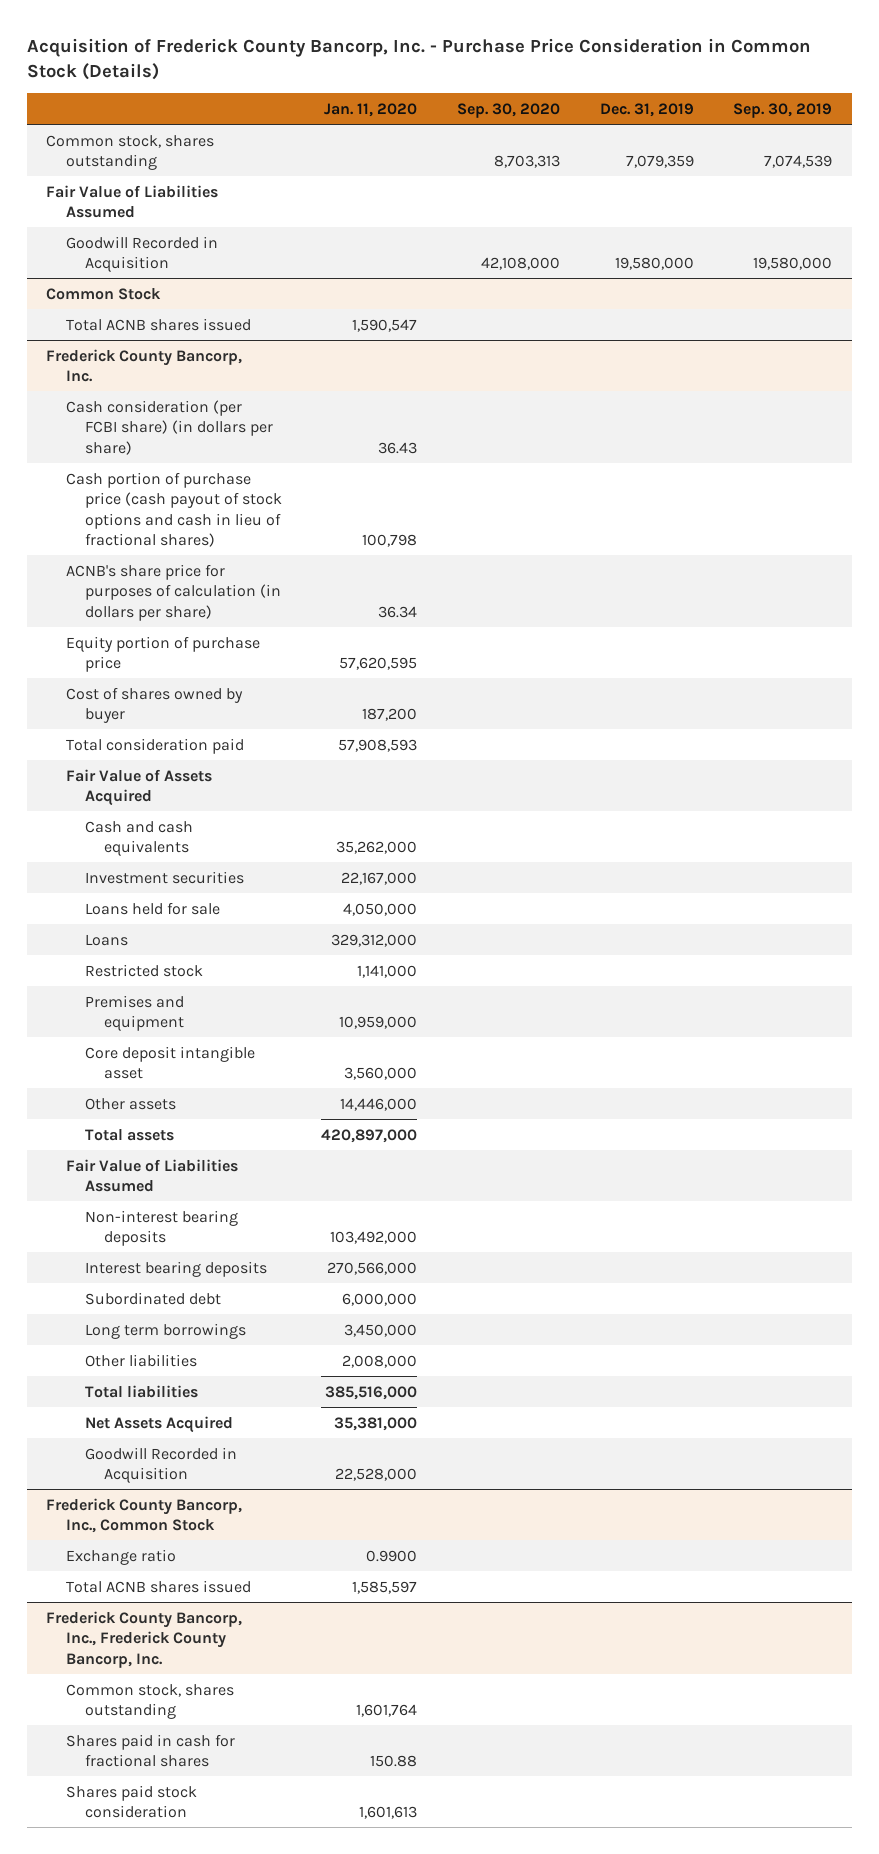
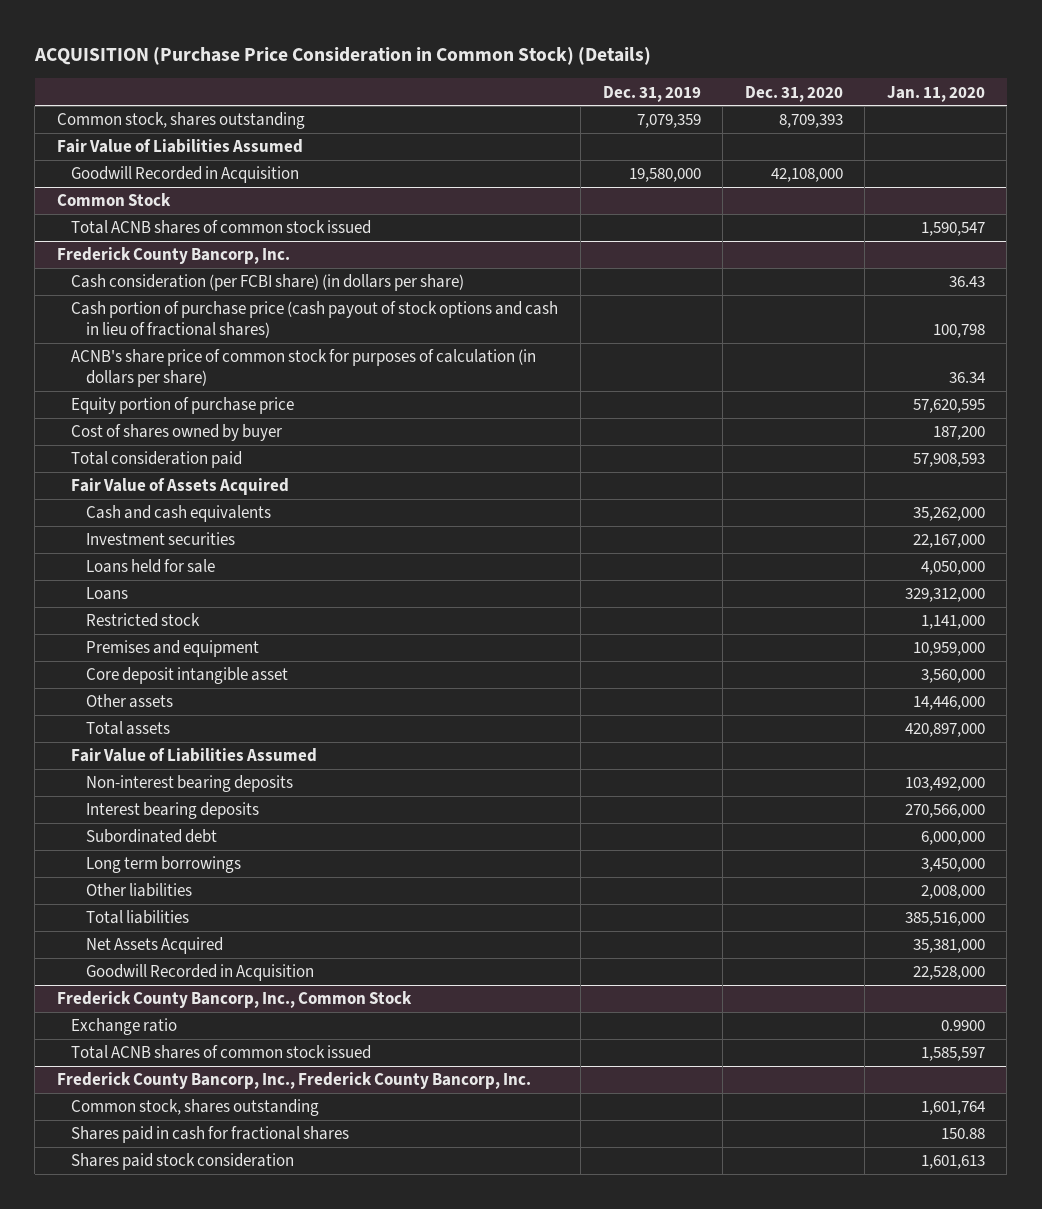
- Acquisition of Frederick County Bancorp, Inc. - Purchase Price Consideration in Common Stock (Details)
+ ACQUISITION (Purchase Price Consideration in Common Stock) (Details)
- | Jan. 11, 2020 | Sep. 30, 2020 | Dec. 31, 2019 | Sep. 30, 2019
+ | Dec. 31, 2019 | Dec. 31, 2020 | Jan. 11, 2020
@ Common Stock
- Total ACNB shares issued | 1,590,547 | | |
+ Total ACNB shares of common stock issued | | | 1,590,547
@ Frederick County Bancorp, Inc.
- ACNB's share price for purposes of calculation (in dollars per share) | 36.34 | | |
+ ACNB's share price of common stock for purposes of calculation (in dollars per share) | | | 36.34
@ Frederick County Bancorp, Inc., Common Stock
- Total ACNB shares issued | 1,585,597 | | |
+ Total ACNB shares of common stock issued | | | 1,585,597

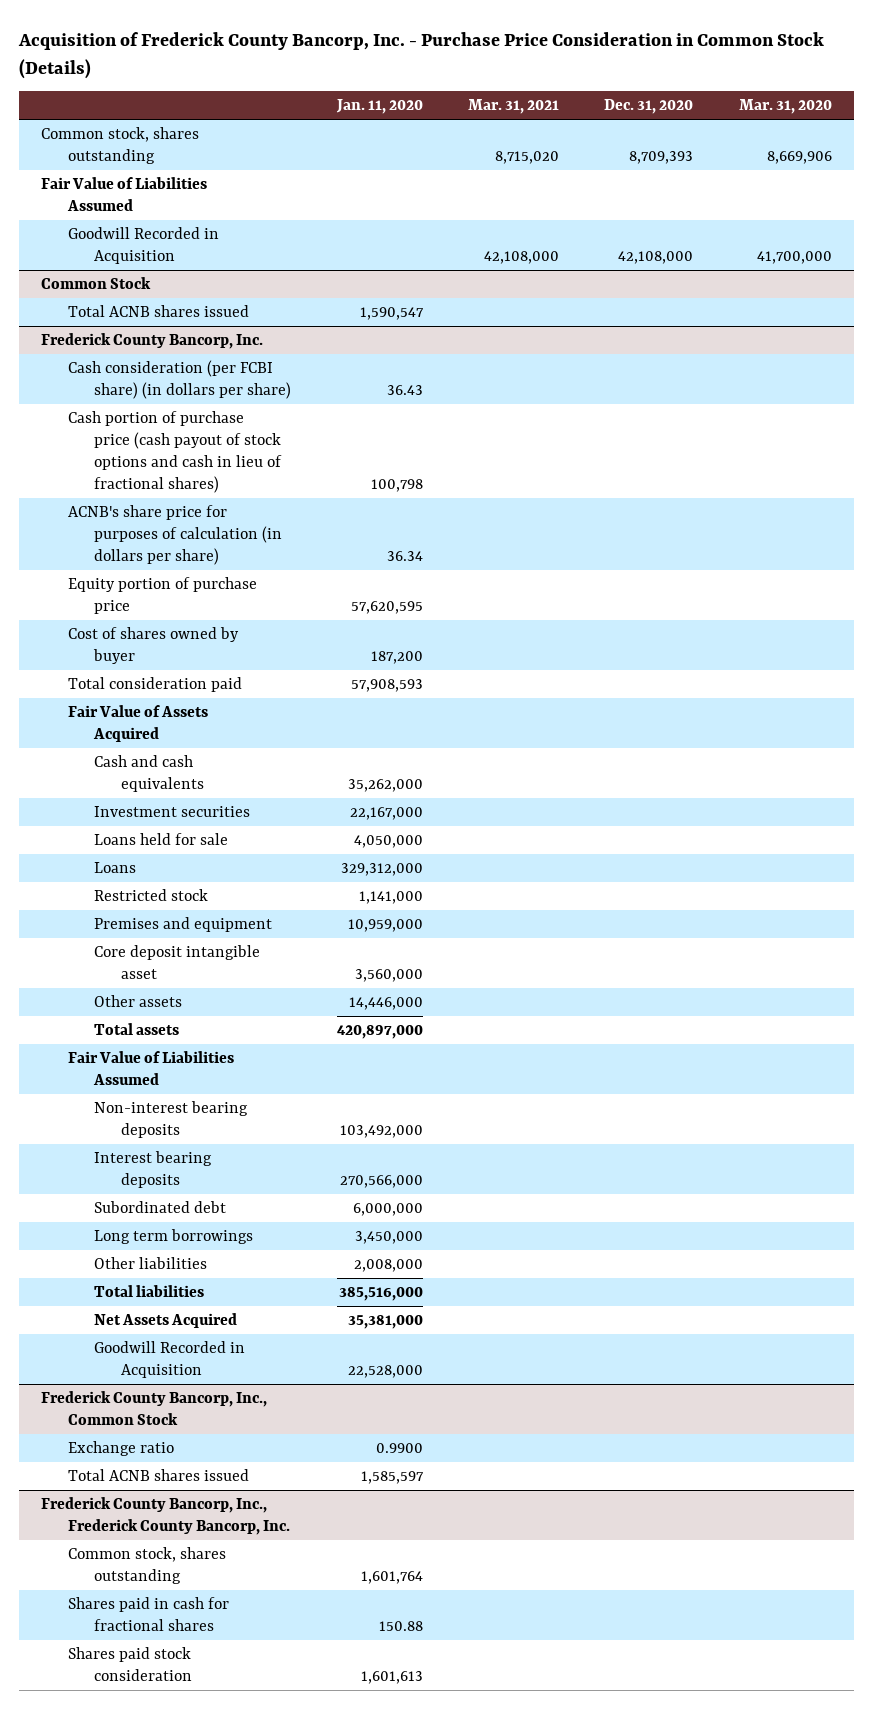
- ACQUISITION (Purchase Price Consideration in Common Stock) (Details)
+ Acquisition of Frederick County Bancorp, Inc. - Purchase Price Consideration in Common Stock (Details)
- | Dec. 31, 2019 | Dec. 31, 2020 | Jan. 11, 2020
+ | Jan. 11, 2020 | Mar. 31, 2021 | Dec. 31, 2020 | Mar. 31, 2020
@ Common Stock
- Total ACNB shares of common stock issued | | | 1,590,547
+ Total ACNB shares issued | 1,590,547 | | |
@ Frederick County Bancorp, Inc.
- ACNB's share price of common stock for purposes of calculation (in dollars per share) | | | 36.34
+ ACNB's share price for purposes of calculation (in dollars per share) | 36.34 | | |
@ Frederick County Bancorp, Inc., Common Stock
- Total ACNB shares of common stock issued | | | 1,585,597
+ Total ACNB shares issued | 1,585,597 | | |

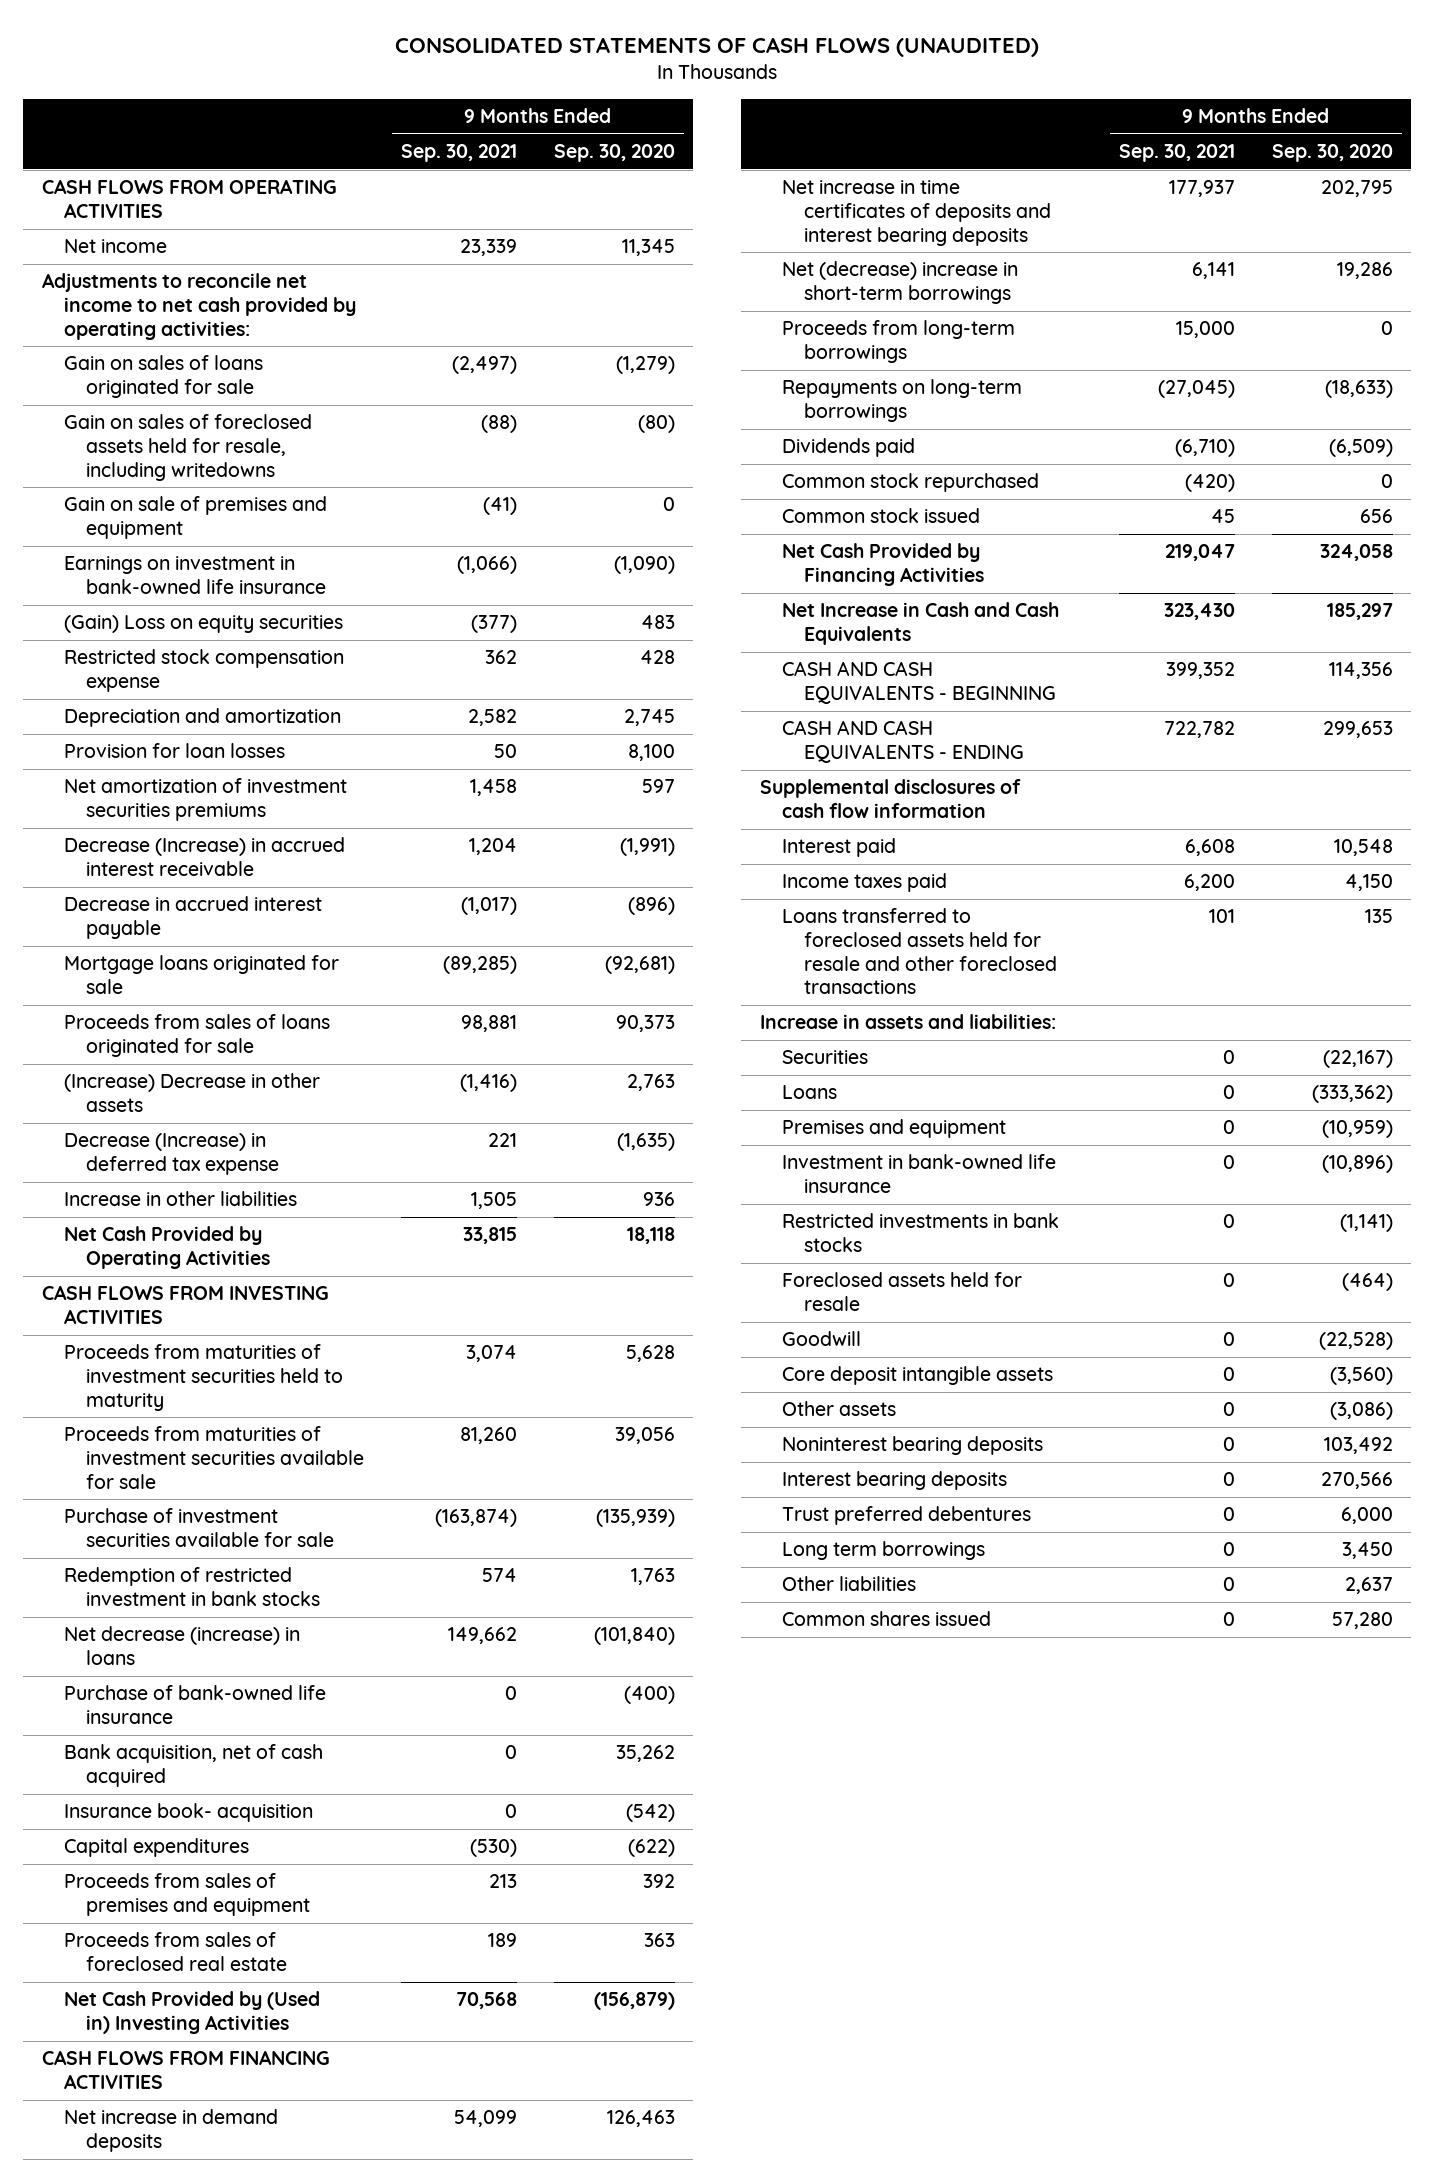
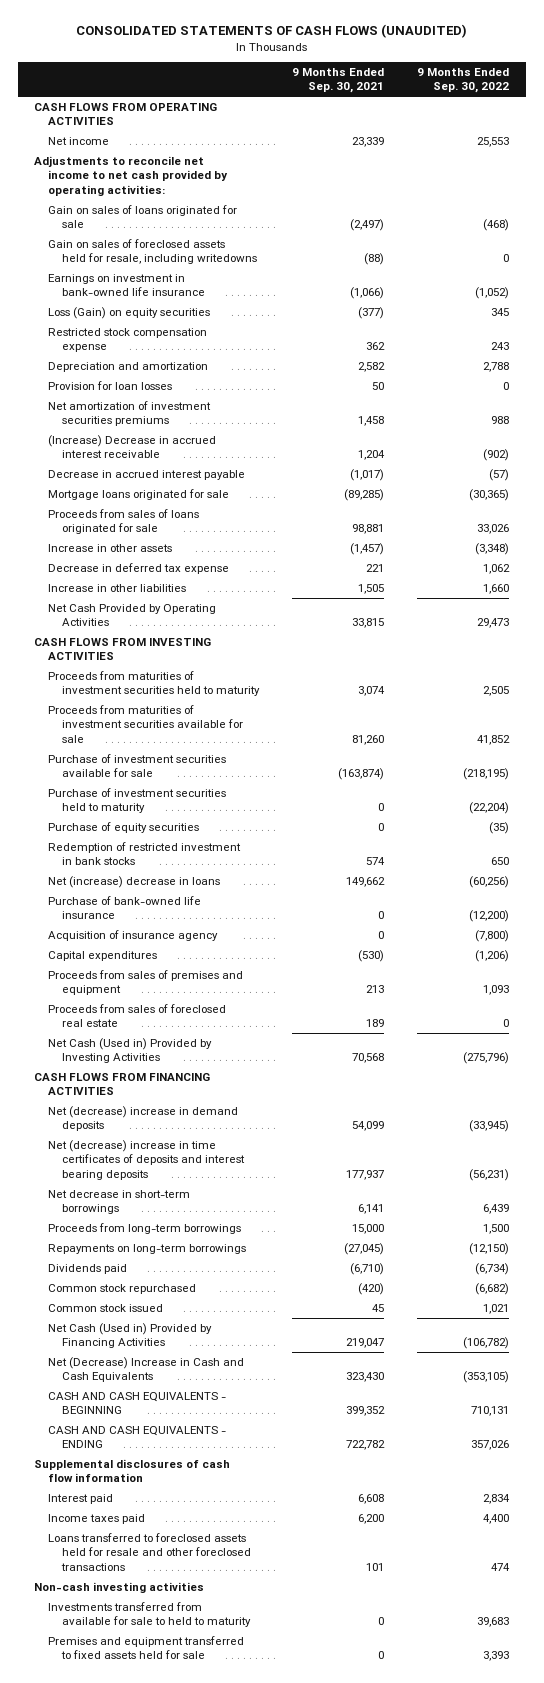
- | 9 Months Ended Sep. 30, 2021 | 9 Months Ended Sep. 30, 2020
+ | 9 Months Ended Sep. 30, 2021 | 9 Months Ended Sep. 30, 2022
- Gain on sale of premises and equipment | (41) | 0
- (Gain) Loss on equity securities | (377) | 483
+ Loss (Gain) on equity securities | (377) | 345
- Decrease (Increase) in accrued interest receivable | 1,204 | (1,991)
+ (Increase) Decrease in accrued interest receivable | 1,204 | (902)
- (Increase) Decrease in other assets | (1,416) | 2,763
- Decrease (Increase) in deferred tax expense | 221 | (1,635)
+ Increase in other assets | (1,457) | (3,348)
+ Decrease in deferred tax expense | 221 | 1,062
+ Purchase of investment securities held to maturity | 0 | (22,204)
+ Purchase of equity securities | 0 | (35)
- Net decrease (increase) in loans | 149,662 | (101,840)
+ Net (increase) decrease in loans | 149,662 | (60,256)
- Bank acquisition, net of cash acquired | 0 | 35,262
- Insurance book- acquisition | 0 | (542)
+ Acquisition of insurance agency | 0 | (7,800)
- Net Cash Provided by (Used in) Investing Activities | 70,568 | (156,879)
+ Net Cash (Used in) Provided by Investing Activities | 70,568 | (275,796)
- Net increase in demand deposits | 54,099 | 126,463
- Net increase in time certificates of deposits and interest bearing deposits | 177,937 | 202,795
- Net (decrease) increase in short-term borrowings | 6,141 | 19,286
+ Net (decrease) increase in demand deposits | 54,099 | (33,945)
+ Net (decrease) increase in time certificates of deposits and interest bearing deposits | 177,937 | (56,231)
+ Net decrease in short-term borrowings | 6,141 | 6,439
- Net Cash Provided by Financing Activities | 219,047 | 324,058
- Net Increase in Cash and Cash Equivalents | 323,430 | 185,297
+ Net Cash (Used in) Provided by Financing Activities | 219,047 | (106,782)
+ Net (Decrease) Increase in Cash and Cash Equivalents | 323,430 | (353,105)
- Increase in assets and liabilities:
- Securities | 0 | (22,167)
- Loans | 0 | (333,362)
- Premises and equipment | 0 | (10,959)
- Investment in bank-owned life insurance | 0 | (10,896)
- Restricted investments in bank stocks | 0 | (1,141)
- Foreclosed assets held for resale | 0 | (464)
- Goodwill | 0 | (22,528)
- Core deposit intangible assets | 0 | (3,560)
- Other assets | 0 | (3,086)
- Noninterest bearing deposits | 0 | 103,492
- Interest bearing deposits | 0 | 270,566
- Trust preferred debentures | 0 | 6,000
- Long term borrowings | 0 | 3,450
- Other liabilities | 0 | 2,637
- Common shares issued | 0 | 57,280
+ Non-cash investing activities
+ Investments transferred from available for sale to held to maturity | 0 | 39,683
+ Premises and equipment transferred to fixed assets held for sale | 0 | 3,393

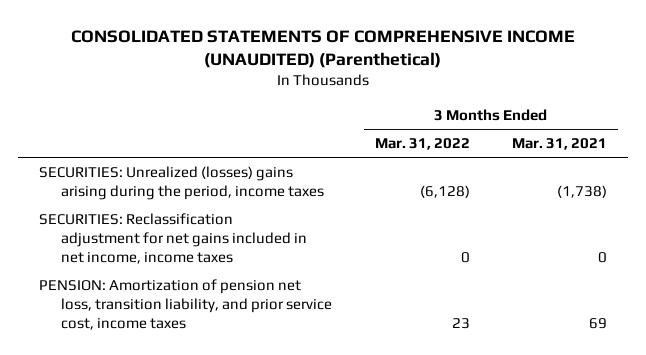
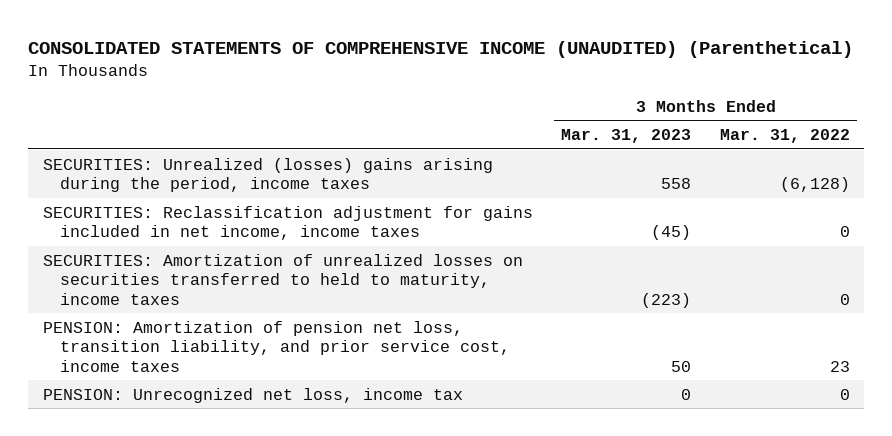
- | 3 Months Ended Mar. 31, 2022 | 3 Months Ended Mar. 31, 2021
+ | 3 Months Ended Mar. 31, 2023 | 3 Months Ended Mar. 31, 2022
- SECURITIES: Reclassification adjustment for net gains included in net income, income taxes | 0 | 0
+ SECURITIES: Reclassification adjustment for gains included in net income, income taxes | (45) | 0
+ SECURITIES: Amortization of unrealized losses on securities transferred to held to maturity, income taxes | (223) | 0
+ PENSION: Unrecognized net loss, income tax | 0 | 0

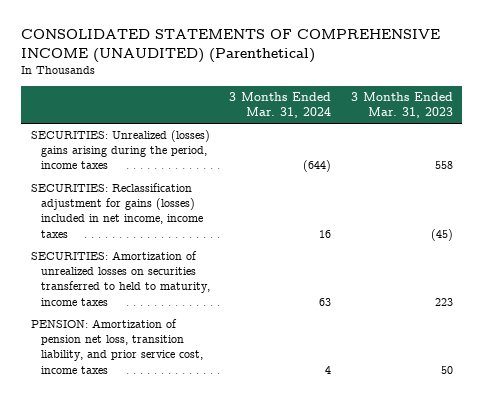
- | 3 Months Ended Mar. 31, 2023 | 3 Months Ended Mar. 31, 2022
+ | 3 Months Ended Mar. 31, 2024 | 3 Months Ended Mar. 31, 2023
- SECURITIES: Reclassification adjustment for gains included in net income, income taxes | (45) | 0
- SECURITIES: Amortization of unrealized losses on securities transferred to held to maturity, income taxes | (223) | 0
+ SECURITIES: Reclassification adjustment for gains (losses) included in net income, income taxes | 16 | (45)
+ SECURITIES: Amortization of unrealized losses on securities transferred to held to maturity, income taxes | 63 | 223
- PENSION: Unrecognized net loss, income tax | 0 | 0

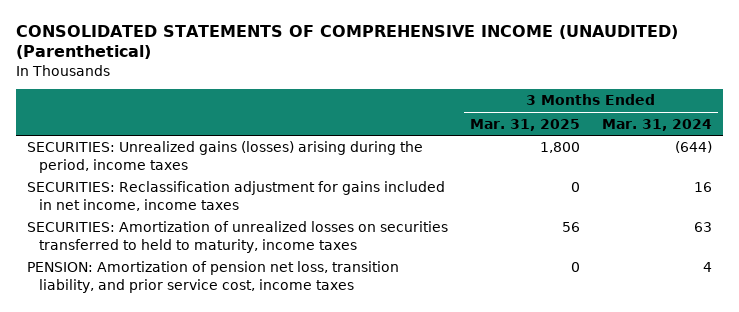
- | 3 Months Ended Mar. 31, 2024 | 3 Months Ended Mar. 31, 2023
+ | 3 Months Ended Mar. 31, 2025 | 3 Months Ended Mar. 31, 2024
- SECURITIES: Unrealized (losses) gains arising during the period, income taxes | (644) | 558
- SECURITIES: Reclassification adjustment for gains (losses) included in net income, income taxes | 16 | (45)
+ SECURITIES: Unrealized gains (losses) arising during the period, income taxes | 1,800 | (644)
+ SECURITIES: Reclassification adjustment for gains included in net income, income taxes | 0 | 16

